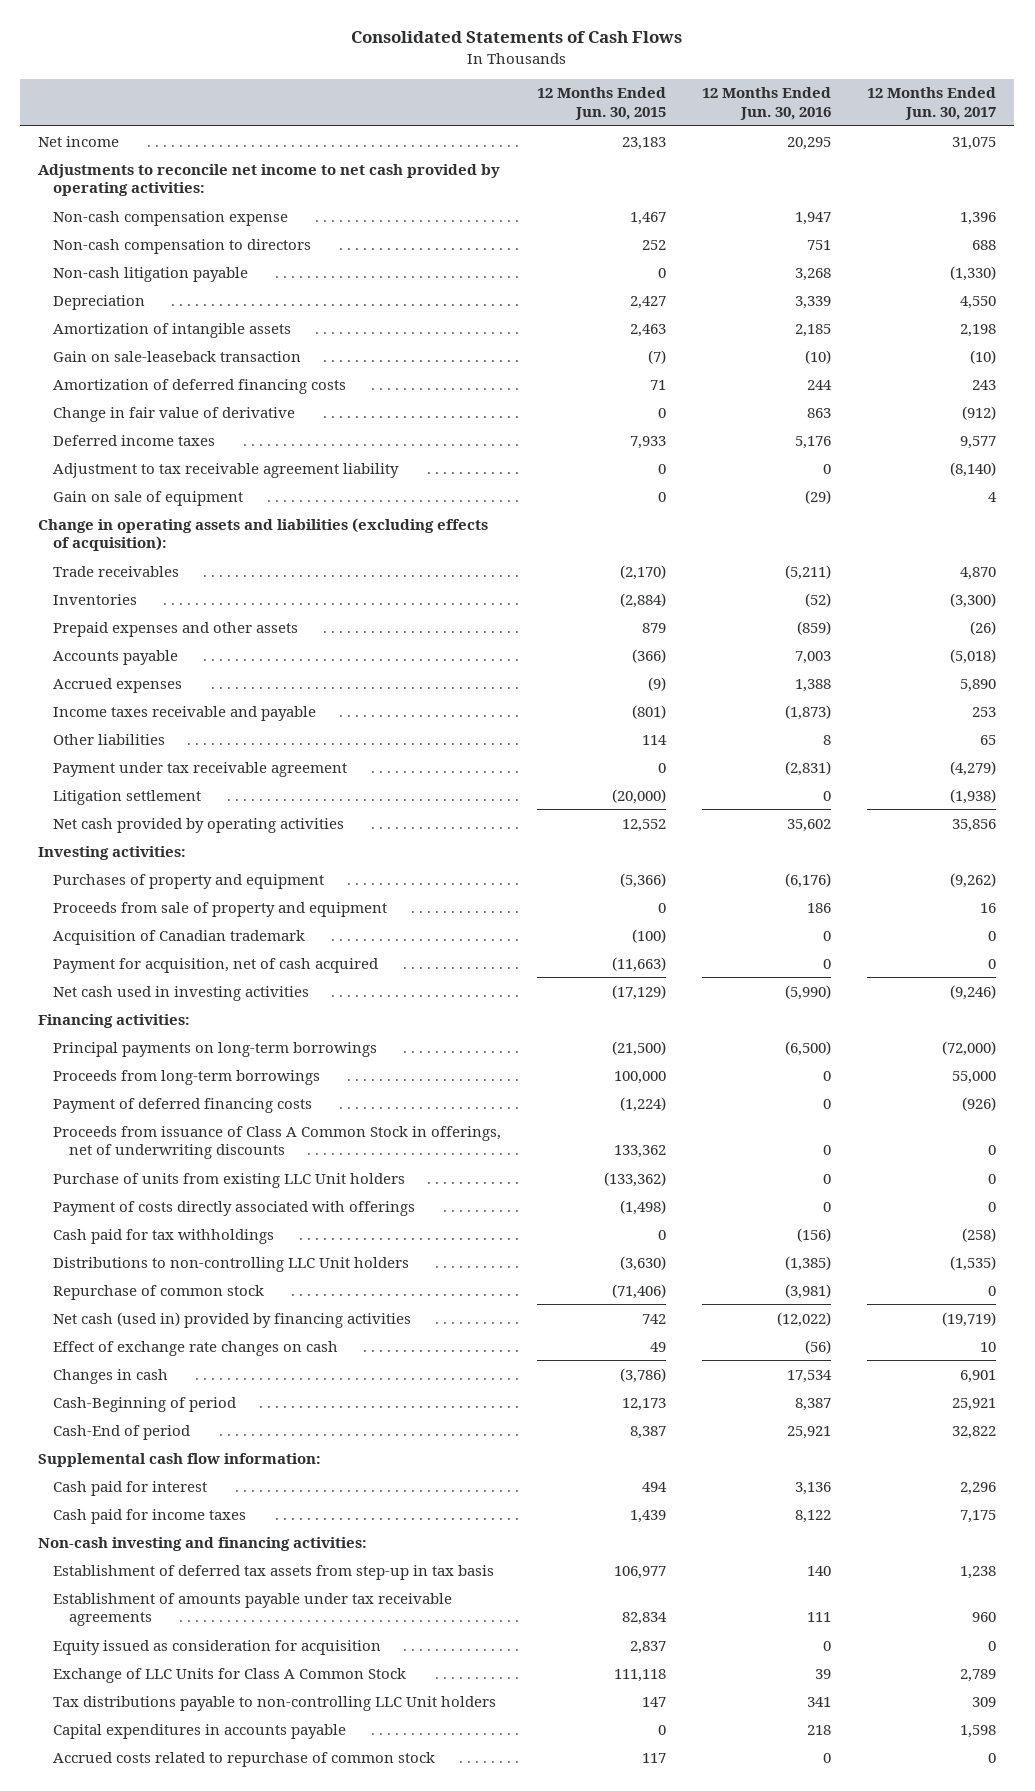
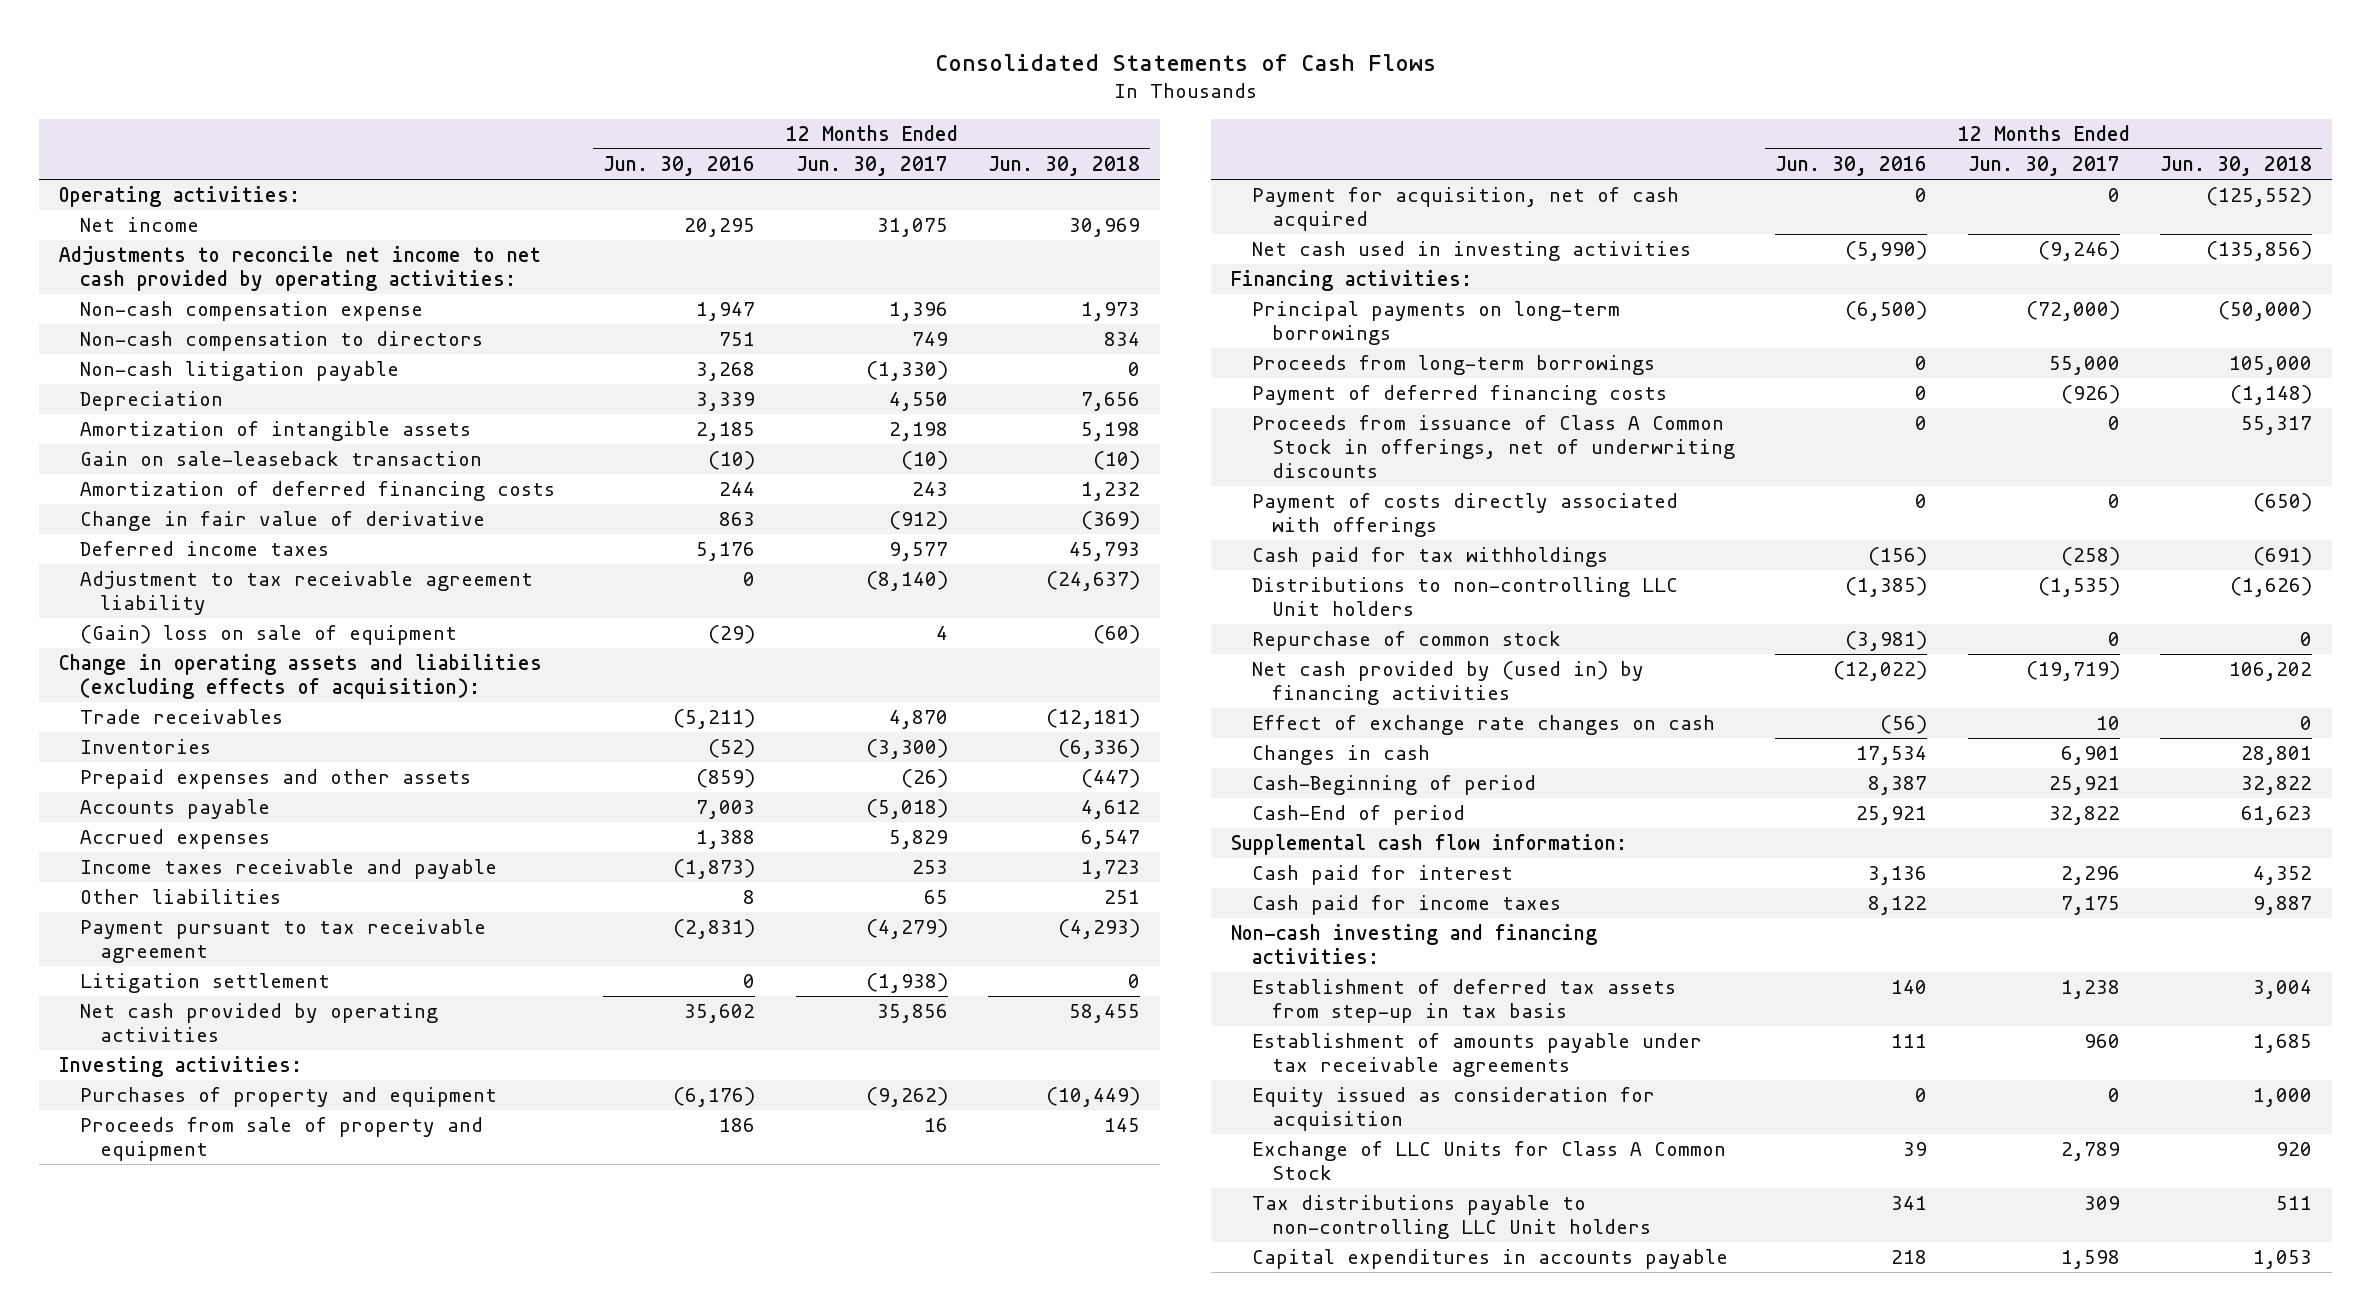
- | 12 Months Ended Jun. 30, 2015 | 12 Months Ended Jun. 30, 2016 | 12 Months Ended Jun. 30, 2017
+ | 12 Months Ended Jun. 30, 2016 | 12 Months Ended Jun. 30, 2017 | 12 Months Ended Jun. 30, 2018
+ Operating activities:
- Non-cash compensation to directors | 252 | 751 | 688
+ Non-cash compensation to directors | 751 | 749 | 834
- Gain on sale of equipment | 0 | (29) | 4
+ (Gain) loss on sale of equipment | (29) | 4 | (60)
- Accrued expenses | (9) | 1,388 | 5,890
+ Accrued expenses | 1,388 | 5,829 | 6,547
- Payment under tax receivable agreement | 0 | (2,831) | (4,279)
+ Payment pursuant to tax receivable agreement | (2,831) | (4,279) | (4,293)
- Acquisition of Canadian trademark | (100) | 0 | 0
- Purchase of units from existing LLC Unit holders | (133,362) | 0 | 0
- Net cash (used in) provided by financing activities | 742 | (12,022) | (19,719)
+ Net cash provided by (used in) by financing activities | (12,022) | (19,719) | 106,202
- Accrued costs related to repurchase of common stock | 117 | 0 | 0

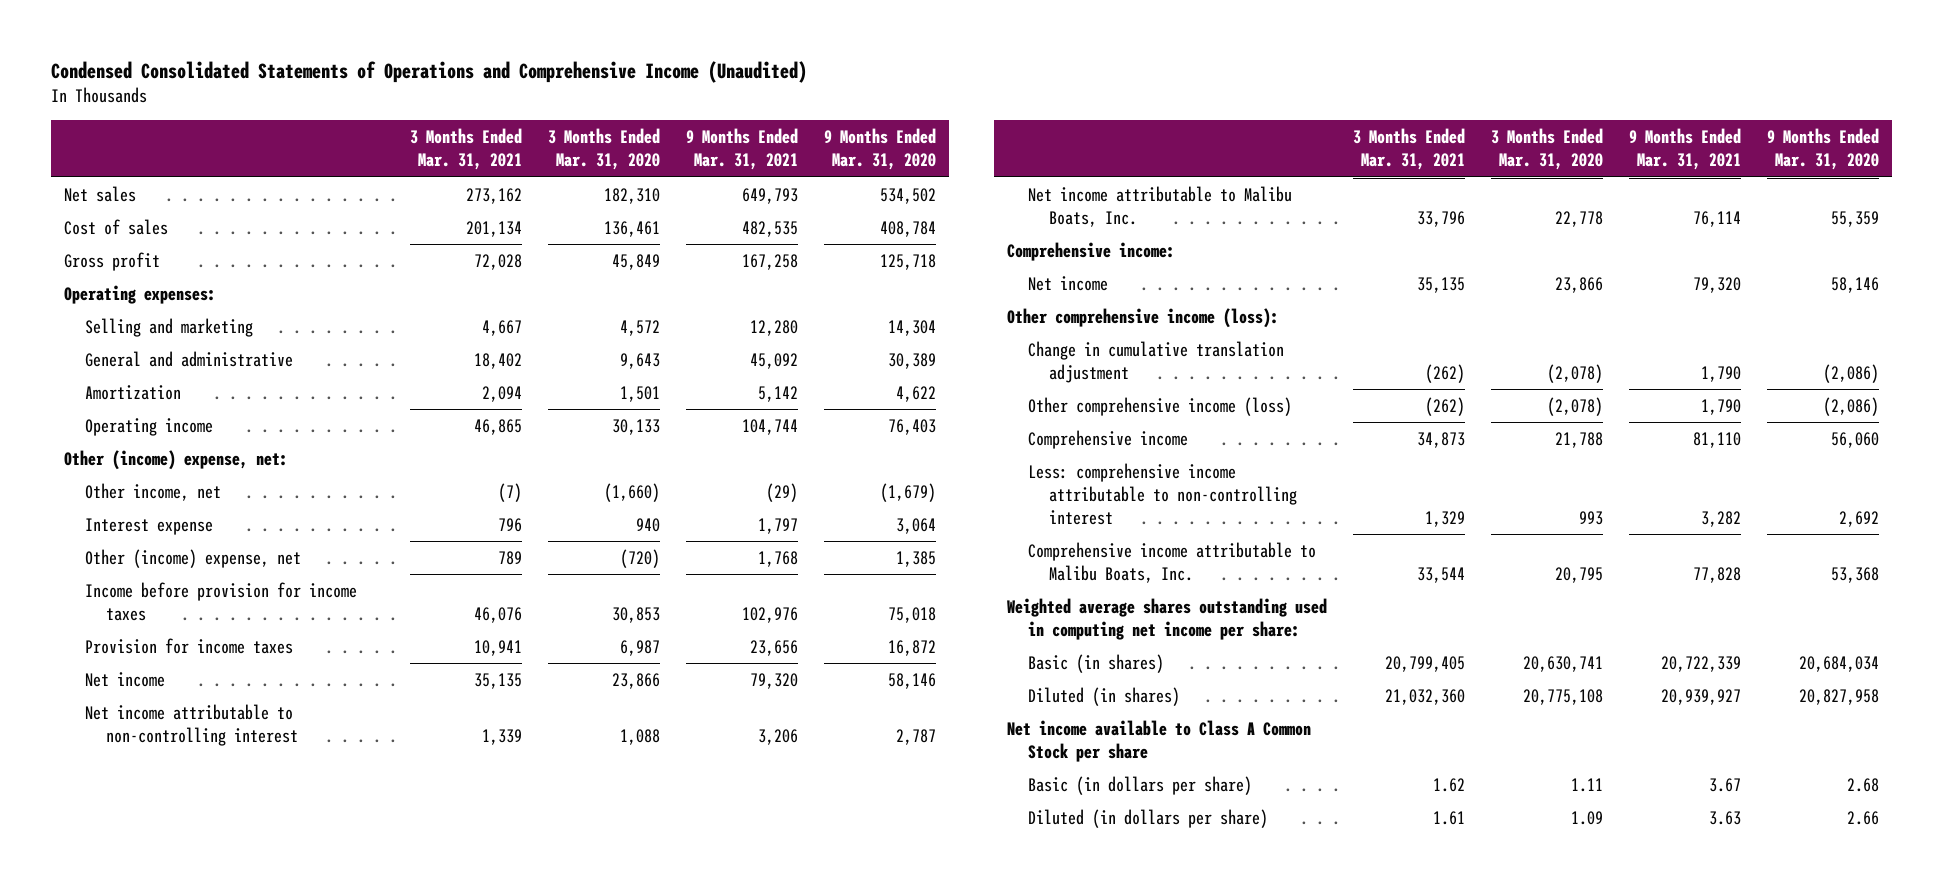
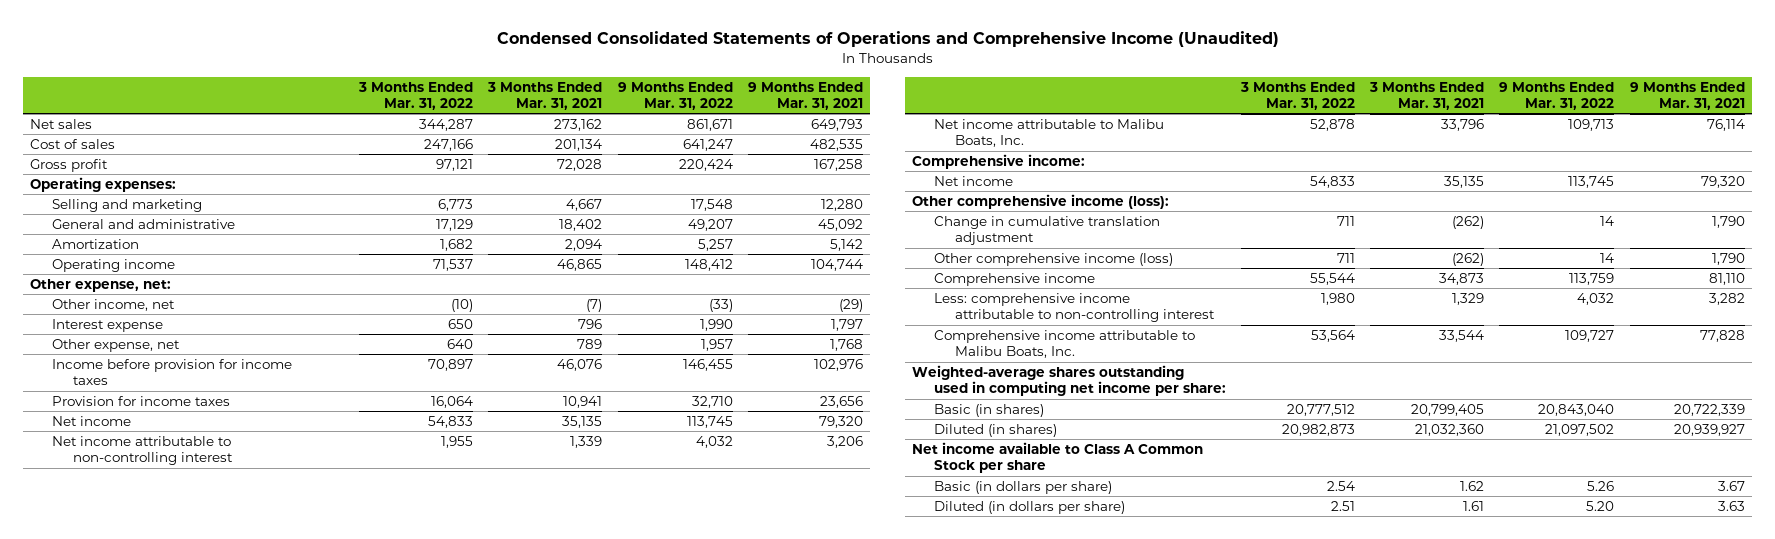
- | 3 Months Ended Mar. 31, 2021 | 3 Months Ended Mar. 31, 2020 | 9 Months Ended Mar. 31, 2021 | 9 Months Ended Mar. 31, 2020
+ | 3 Months Ended Mar. 31, 2022 | 3 Months Ended Mar. 31, 2021 | 9 Months Ended Mar. 31, 2022 | 9 Months Ended Mar. 31, 2021
- Other (income) expense, net:
+ Other expense, net:
- Other (income) expense, net | 789 | (720) | 1,768 | 1,385
+ Other expense, net | 640 | 789 | 1,957 | 1,768
- Weighted average shares outstanding used in computing net income per share:
+ Weighted-average shares outstanding used in computing net income per share:

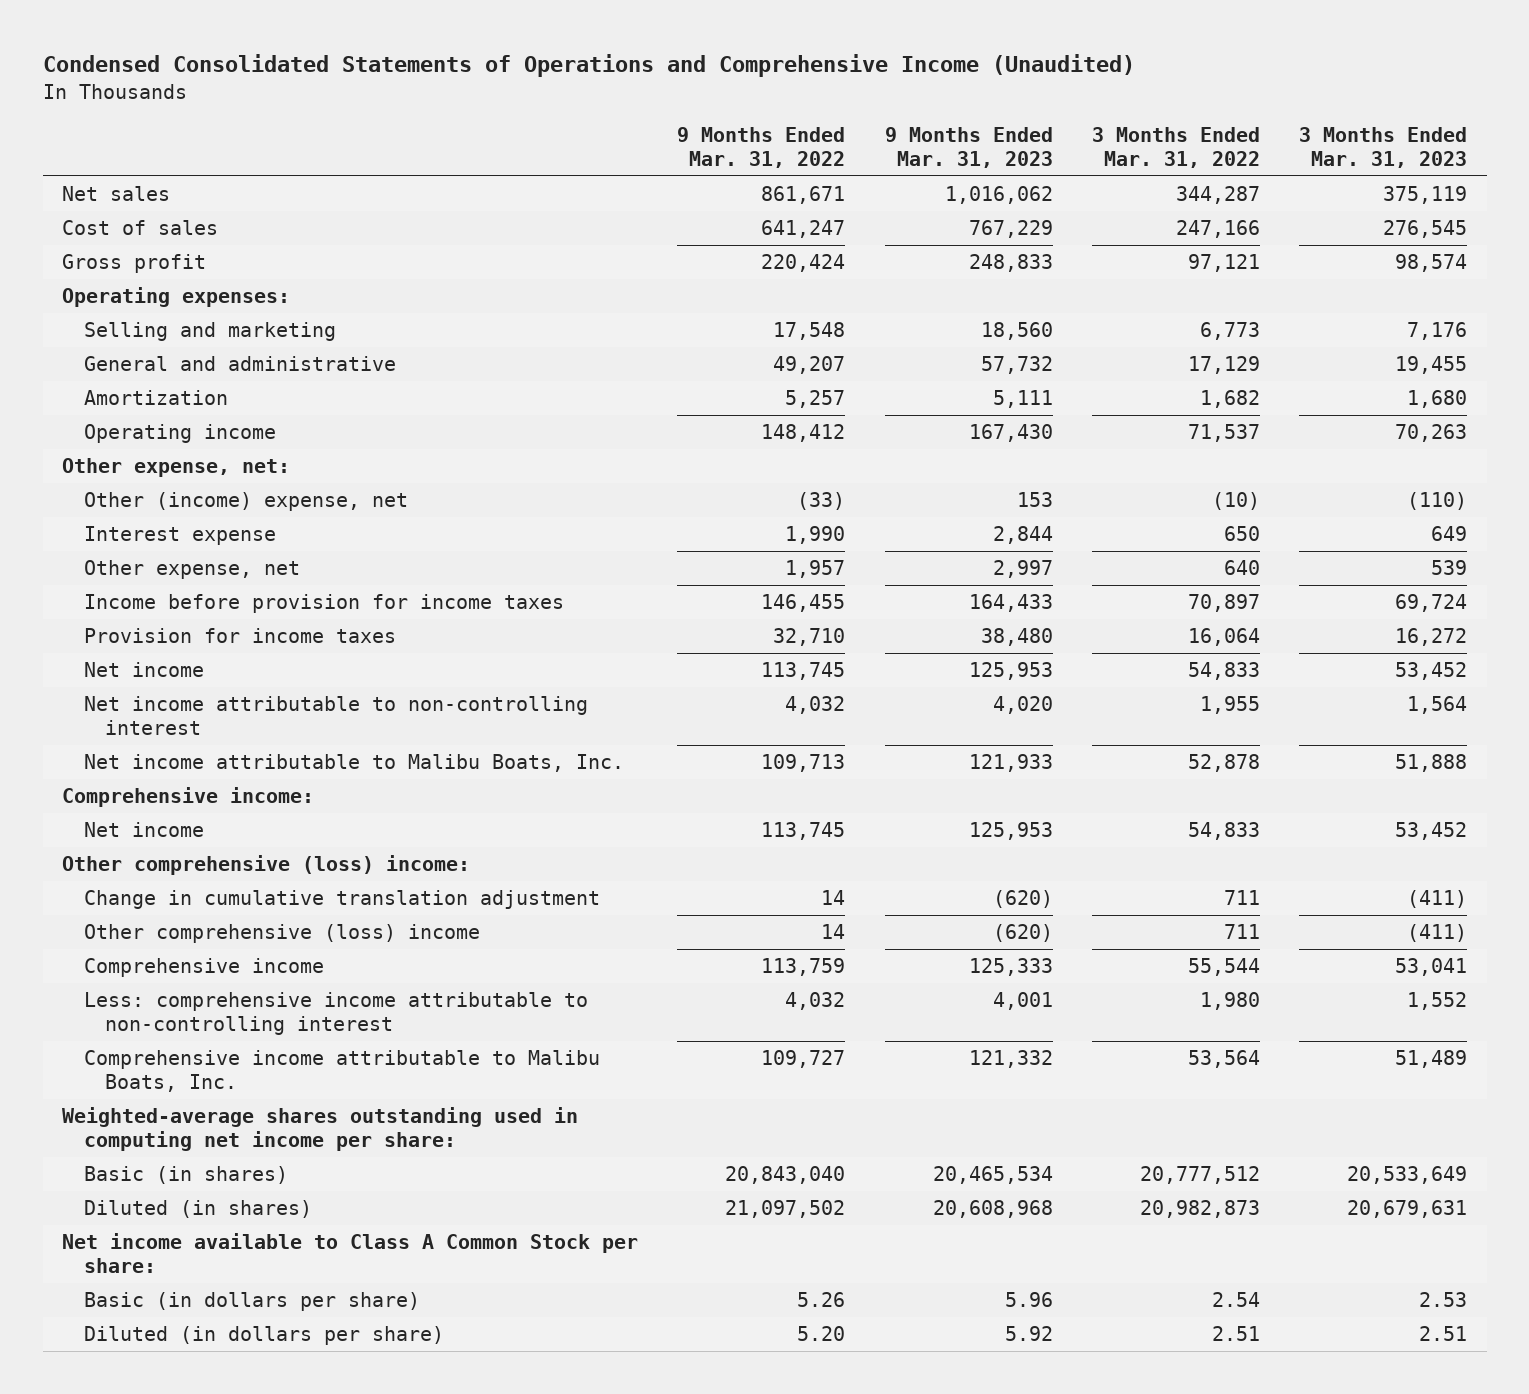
- | 3 Months Ended Mar. 31, 2022 | 3 Months Ended Mar. 31, 2021 | 9 Months Ended Mar. 31, 2022 | 9 Months Ended Mar. 31, 2021
+ | 9 Months Ended Mar. 31, 2022 | 9 Months Ended Mar. 31, 2023 | 3 Months Ended Mar. 31, 2022 | 3 Months Ended Mar. 31, 2023
- Other income, net | (10) | (7) | (33) | (29)
+ Other (income) expense, net | (33) | 153 | (10) | (110)
- Other comprehensive income (loss):
+ Other comprehensive (loss) income:
- Other comprehensive income (loss) | 711 | (262) | 14 | 1,790
+ Other comprehensive (loss) income | 14 | (620) | 711 | (411)
- Net income available to Class A Common Stock per share
+ Net income available to Class A Common Stock per share:

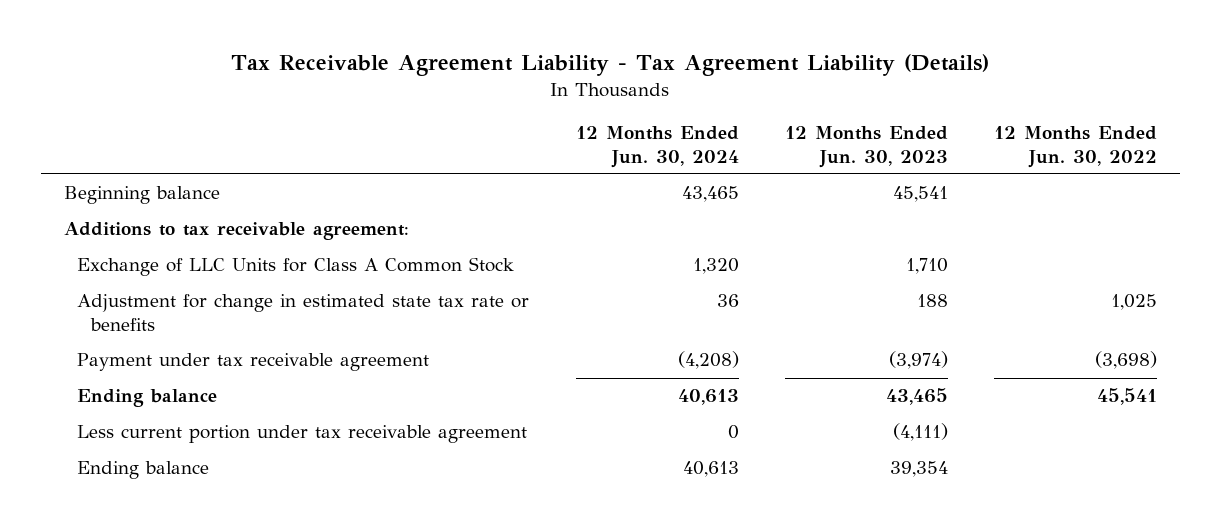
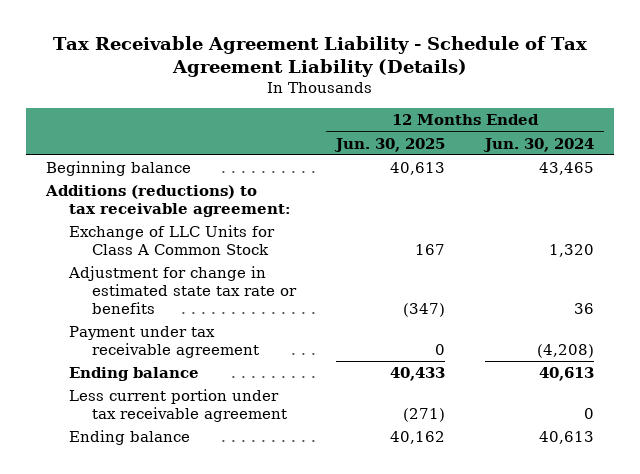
- Tax Receivable Agreement Liability - Tax Agreement Liability (Details)
+ Tax Receivable Agreement Liability - Schedule of Tax Agreement Liability (Details)
- | 12 Months Ended Jun. 30, 2024 | 12 Months Ended Jun. 30, 2023 | 12 Months Ended Jun. 30, 2022
+ | 12 Months Ended Jun. 30, 2025 | 12 Months Ended Jun. 30, 2024
- Additions to tax receivable agreement:
+ Additions (reductions) to tax receivable agreement:

